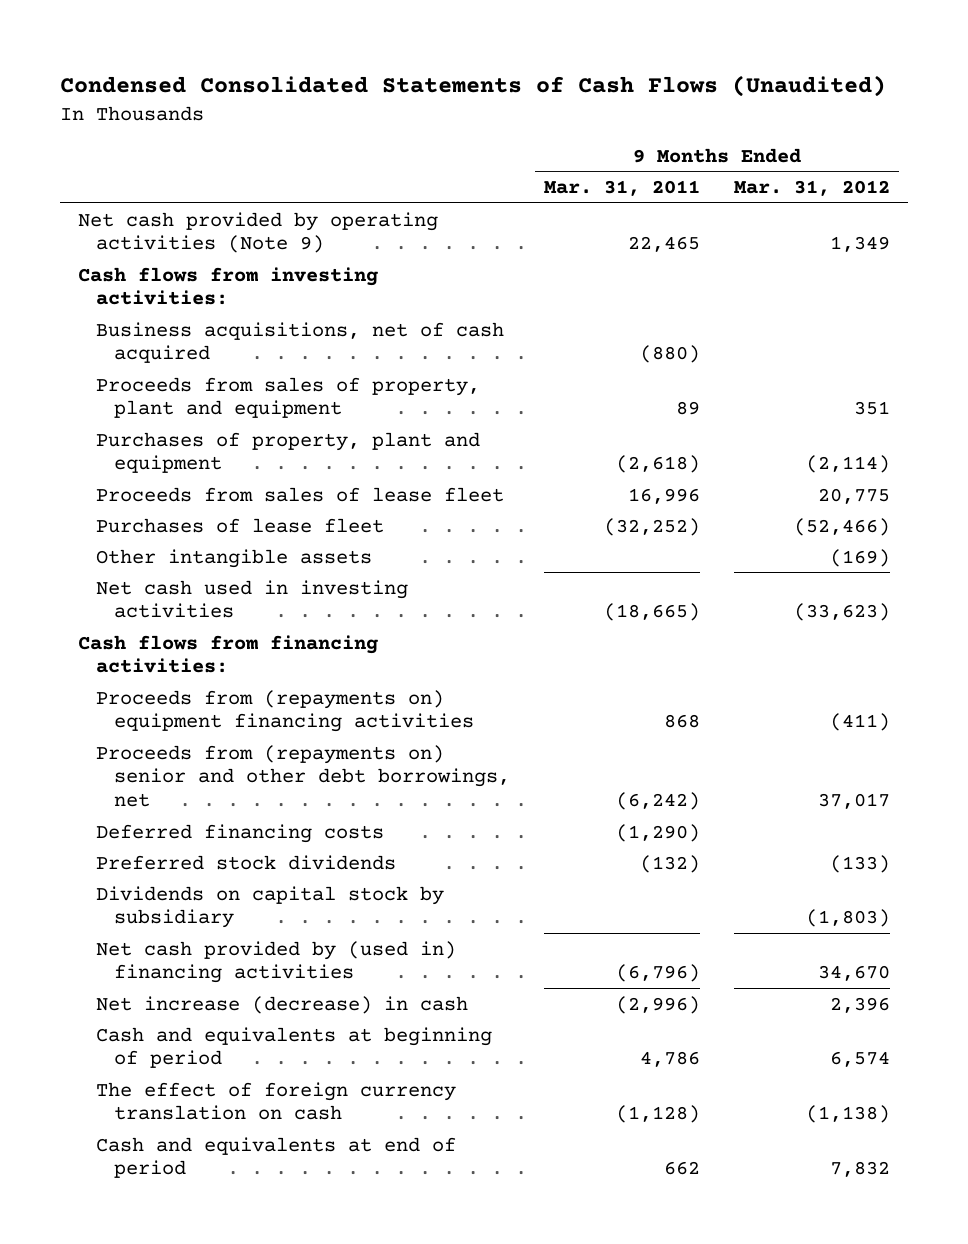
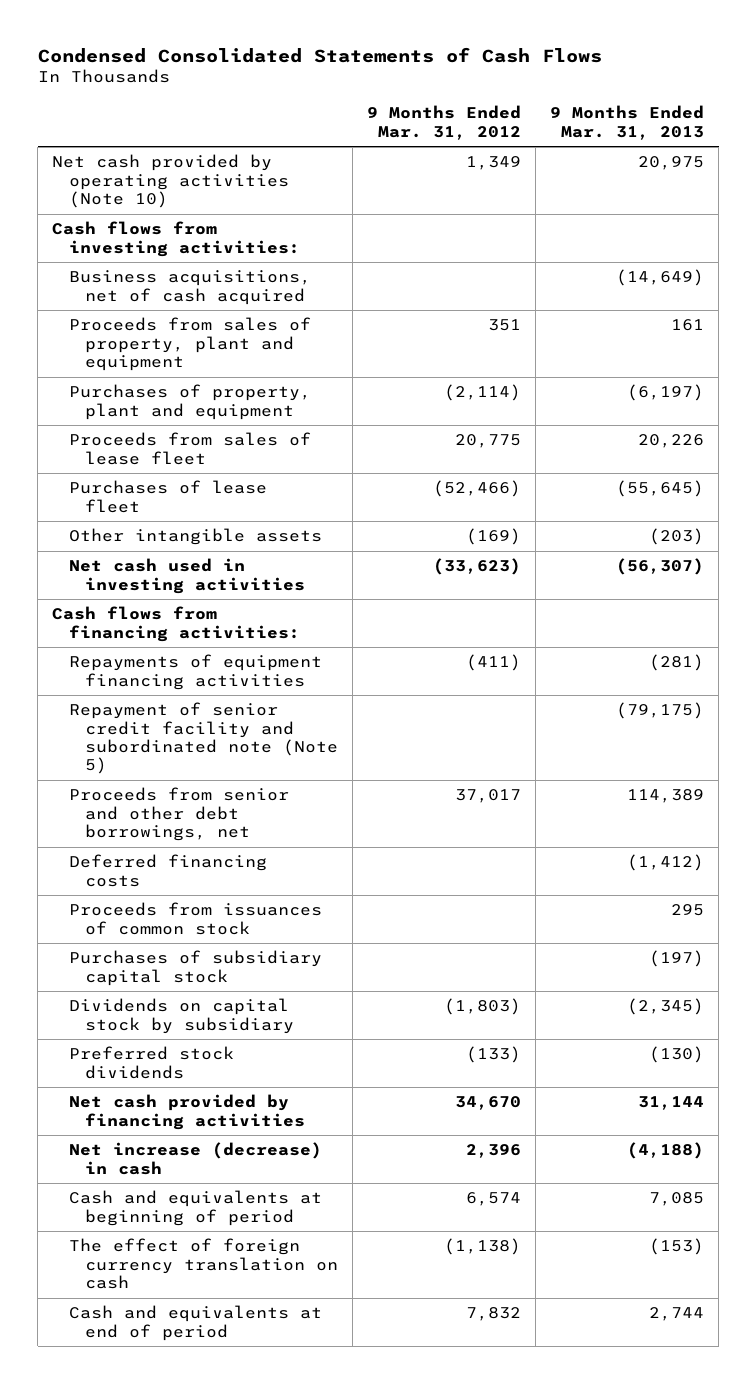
- Condensed Consolidated Statements of Cash Flows (Unaudited)
+ Condensed Consolidated Statements of Cash Flows
- | 9 Months Ended Mar. 31, 2011 | 9 Months Ended Mar. 31, 2012
+ | 9 Months Ended Mar. 31, 2012 | 9 Months Ended Mar. 31, 2013
- Net cash provided by operating activities (Note 9) | 22,465 | 1,349
+ Net cash provided by operating activities (Note 10) | 1,349 | 20,975
- Proceeds from (repayments on) equipment financing activities | 868 | (411)
- Proceeds from (repayments on) senior and other debt borrowings, net | (6,242) | 37,017
+ Repayments of equipment financing activities | (411) | (281)
+ Repayment of senior credit facility and subordinated note (Note 5) | | (79,175)
+ Proceeds from senior and other debt borrowings, net | 37,017 | 114,389
+ Proceeds from issuances of common stock | | 295
+ Purchases of subsidiary capital stock | | (197)
- Net cash provided by (used in) financing activities | (6,796) | 34,670
moved down: Preferred stock dividends | (133) | (130)
+ Net cash provided by financing activities | 34,670 | 31,144

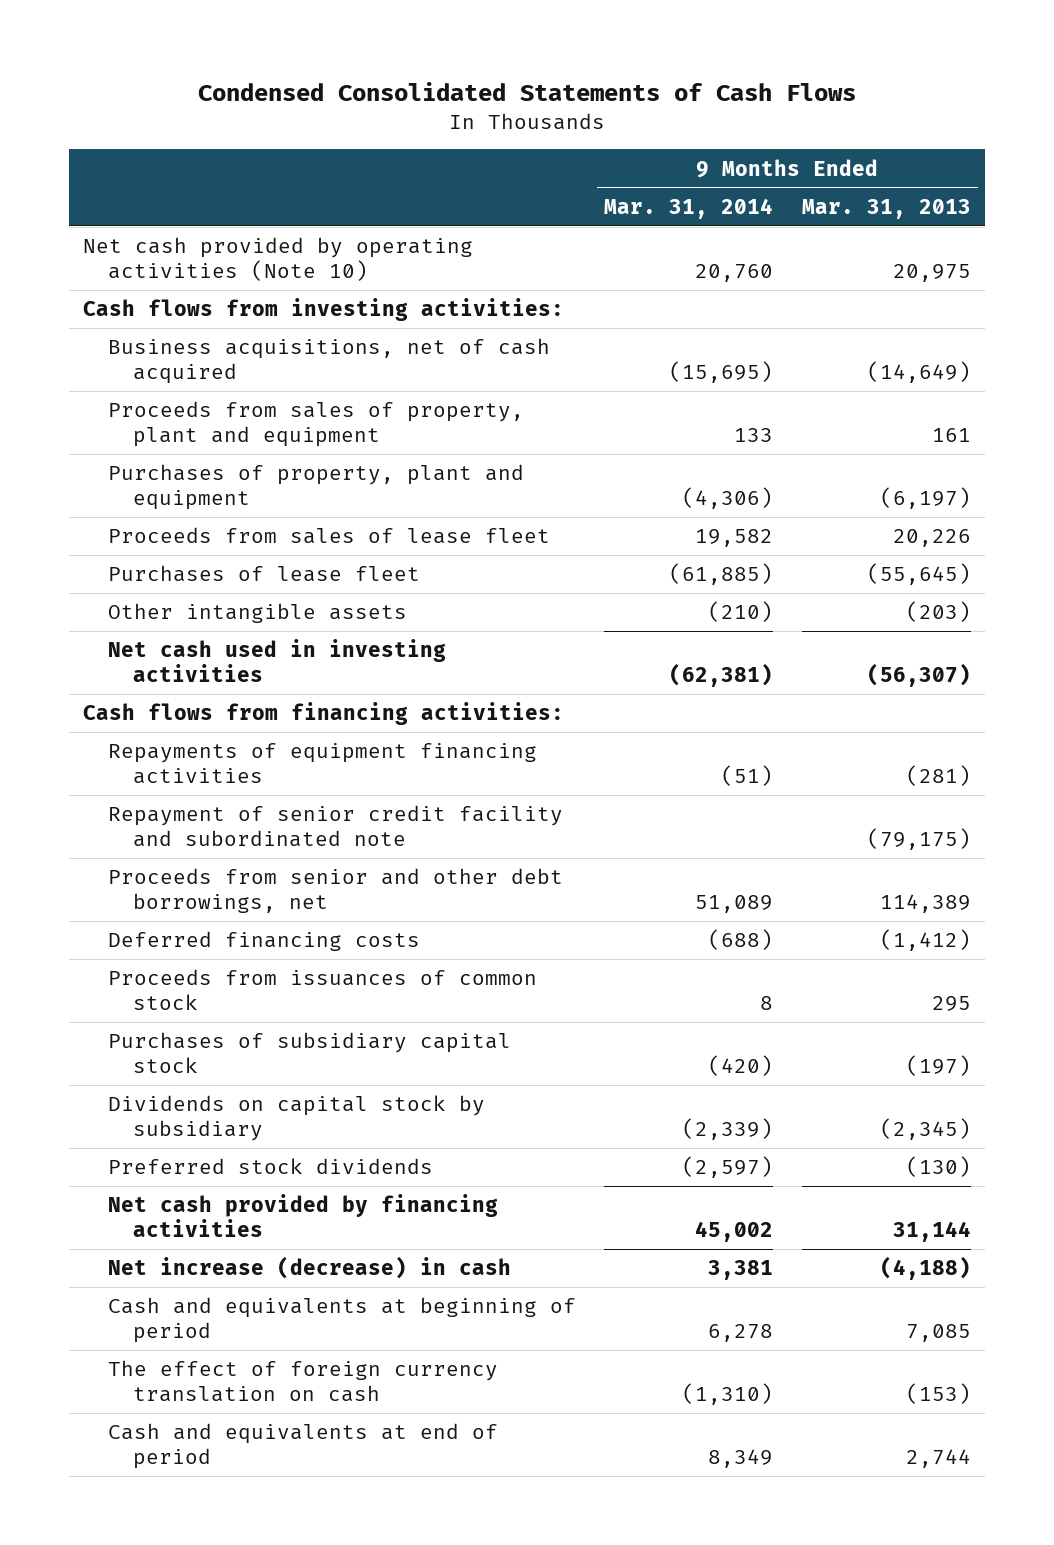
- | 9 Months Ended Mar. 31, 2012 | 9 Months Ended Mar. 31, 2013
+ | 9 Months Ended Mar. 31, 2014 | 9 Months Ended Mar. 31, 2013
- Repayment of senior credit facility and subordinated note (Note 5) | | (79,175)
+ Repayment of senior credit facility and subordinated note | | (79,175)

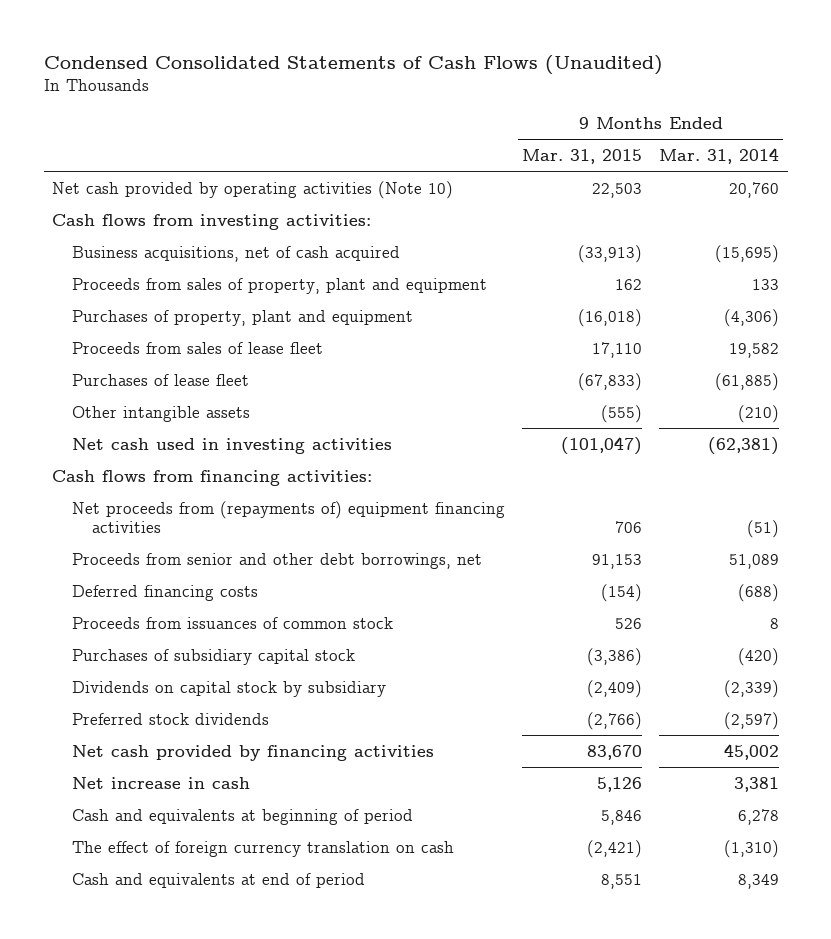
- Condensed Consolidated Statements of Cash Flows
+ Condensed Consolidated Statements of Cash Flows (Unaudited)
- | 9 Months Ended Mar. 31, 2014 | 9 Months Ended Mar. 31, 2013
+ | 9 Months Ended Mar. 31, 2015 | 9 Months Ended Mar. 31, 2014
- Repayments of equipment financing activities | (51) | (281)
- Repayment of senior credit facility and subordinated note | | (79,175)
+ Net proceeds from (repayments of) equipment financing activities | 706 | (51)
- Net increase (decrease) in cash | 3,381 | (4,188)
+ Net increase in cash | 5,126 | 3,381

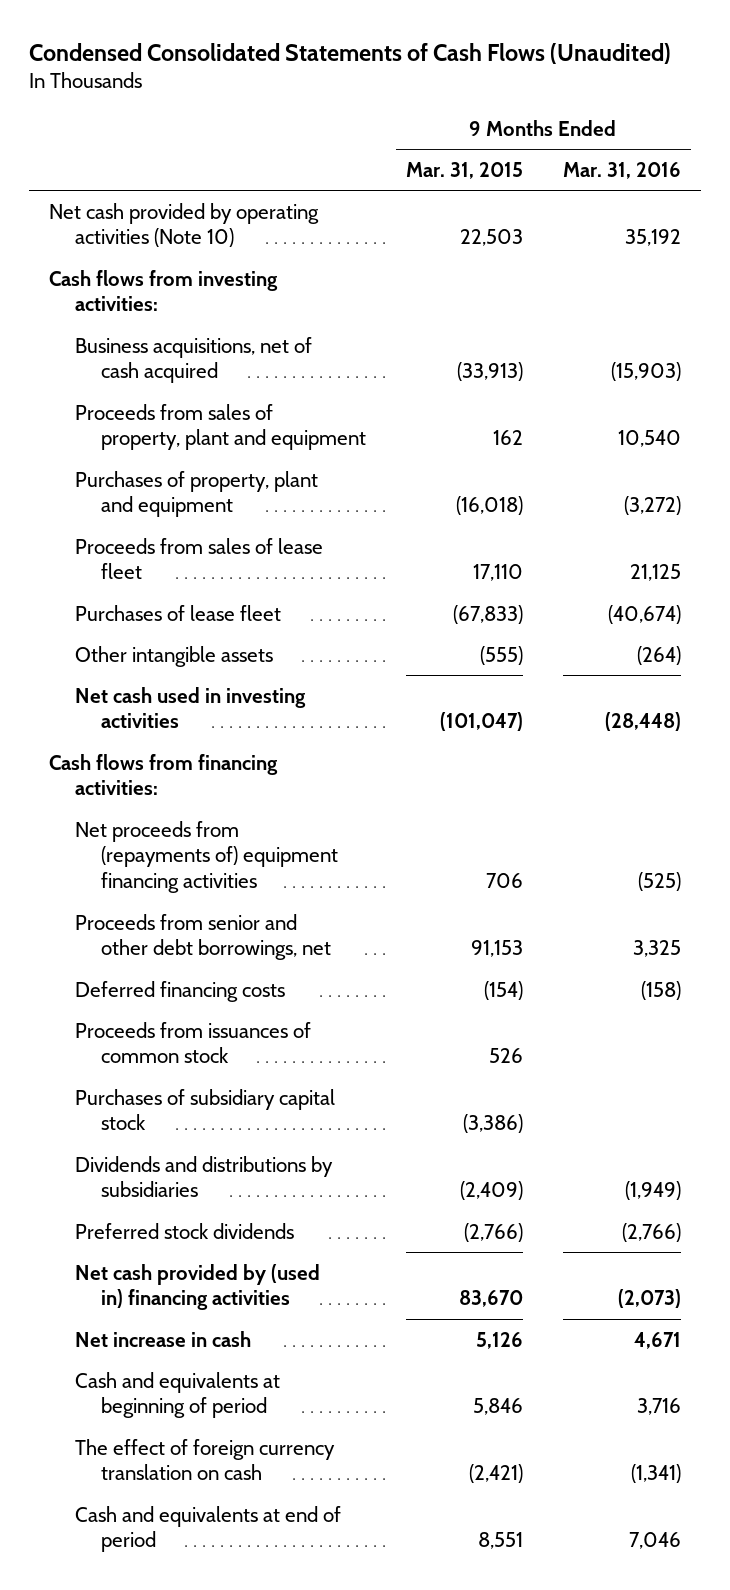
- | 9 Months Ended Mar. 31, 2015 | 9 Months Ended Mar. 31, 2014
+ | 9 Months Ended Mar. 31, 2015 | 9 Months Ended Mar. 31, 2016
- Dividends on capital stock by subsidiary | (2,409) | (2,339)
+ Dividends and distributions by subsidiaries | (2,409) | (1,949)
- Net cash provided by financing activities | 83,670 | 45,002
+ Net cash provided by (used in) financing activities | 83,670 | (2,073)

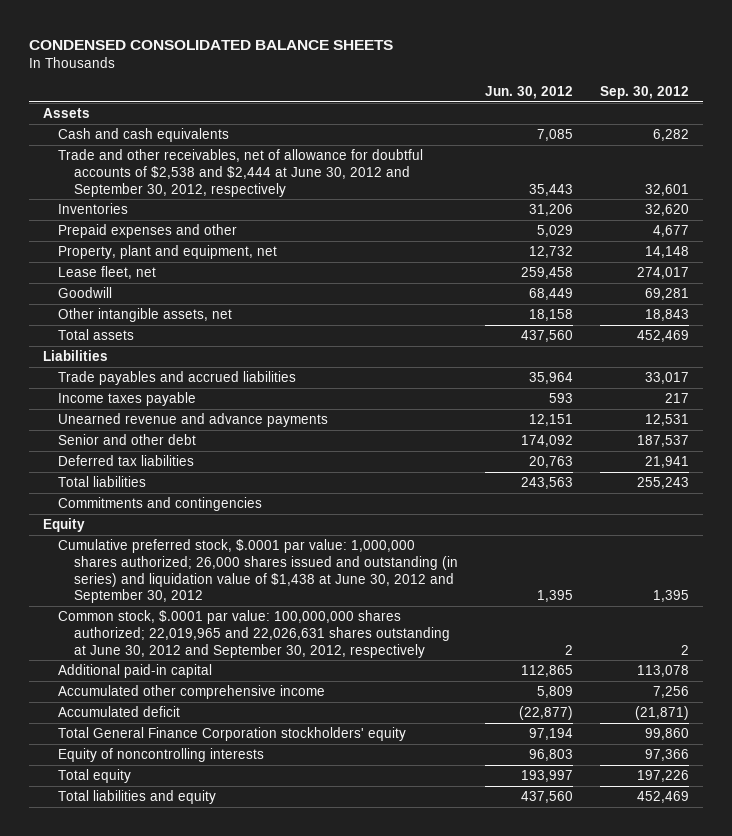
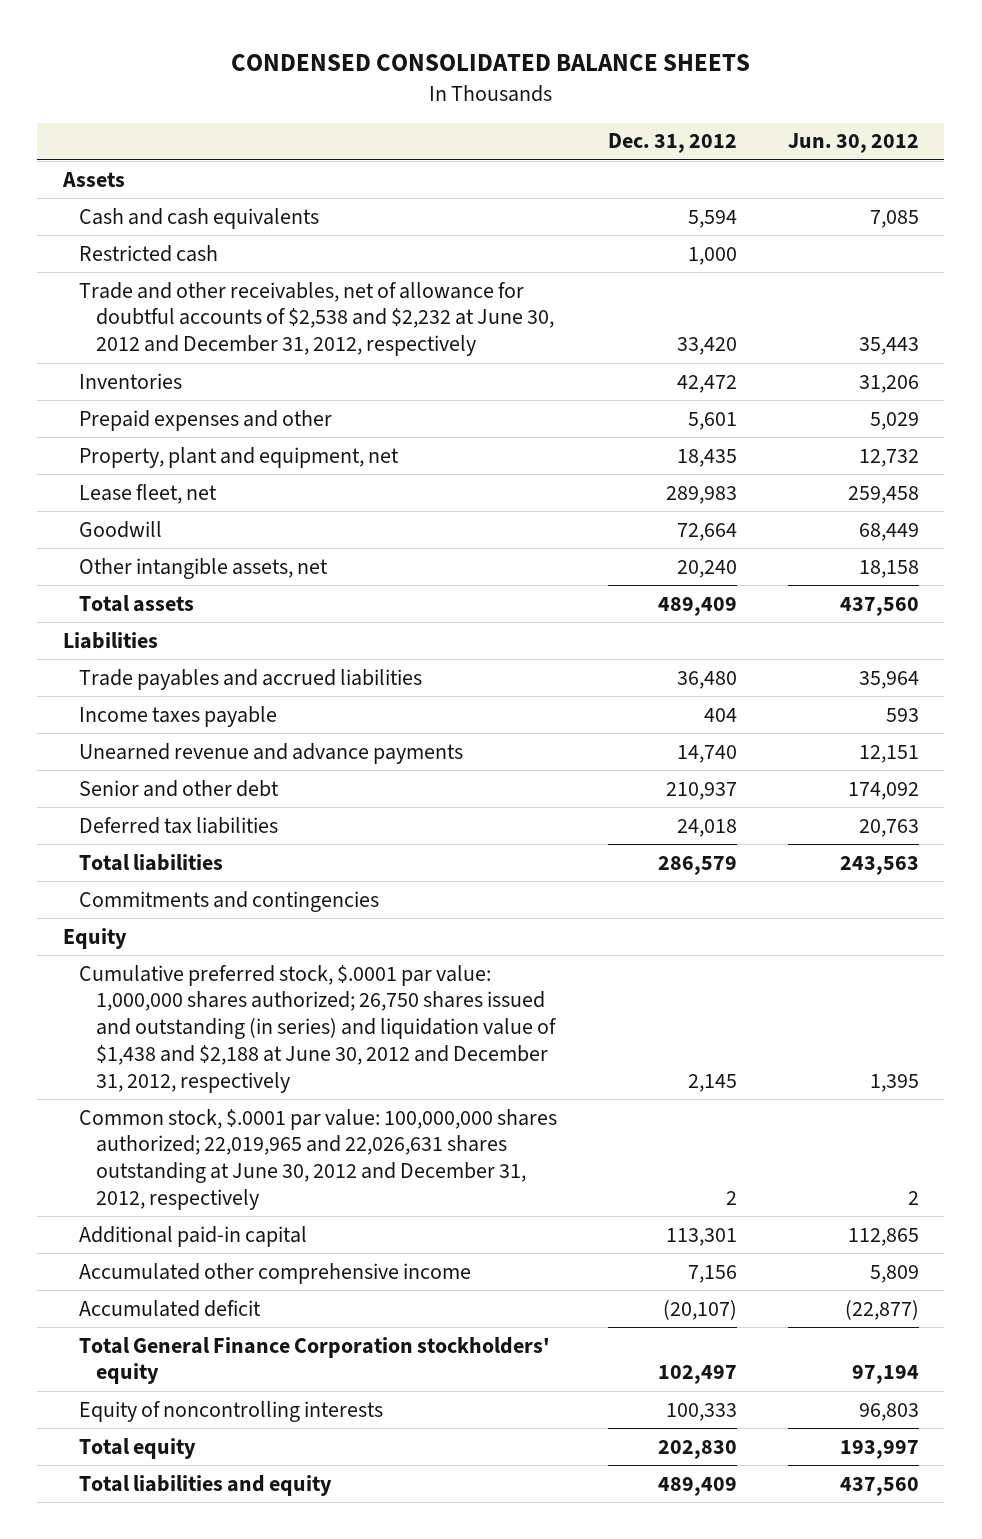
- | Jun. 30, 2012 | Sep. 30, 2012
+ | Dec. 31, 2012 | Jun. 30, 2012
- Trade and other receivables, net of allowance for doubtful accounts of $2,538 and $2,444 at June 30, 2012 and September 30, 2012, respectively | 35,443 | 32,601
+ Restricted cash | 1,000 |
+ Trade and other receivables, net of allowance for doubtful accounts of $2,538 and $2,232 at June 30, 2012 and December 31, 2012, respectively | 33,420 | 35,443
- Cumulative preferred stock, $.0001 par value: 1,000,000 shares authorized; 26,000 shares issued and outstanding (in series) and liquidation value of $1,438 at June 30, 2012 and September 30, 2012 | 1,395 | 1,395
- Common stock, $.0001 par value: 100,000,000 shares authorized; 22,019,965 and 22,026,631 shares outstanding at June 30, 2012 and September 30, 2012, respectively | 2 | 2
+ Cumulative preferred stock, $.0001 par value: 1,000,000 shares authorized; 26,750 shares issued and outstanding (in series) and liquidation value of $1,438 and $2,188 at June 30, 2012 and December 31, 2012, respectively | 2,145 | 1,395
+ Common stock, $.0001 par value: 100,000,000 shares authorized; 22,019,965 and 22,026,631 shares outstanding at June 30, 2012 and December 31, 2012, respectively | 2 | 2

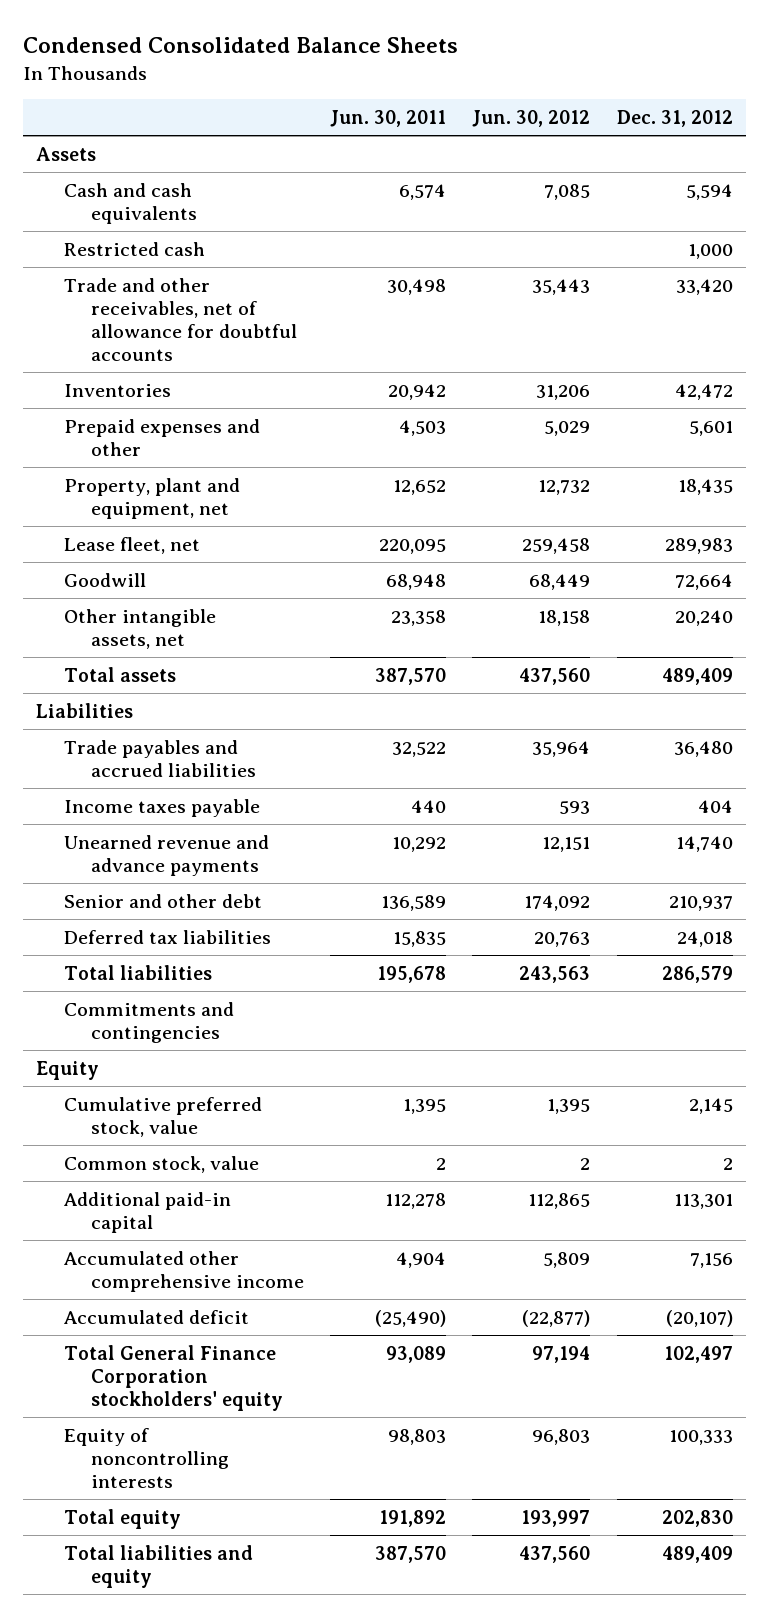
- CONDENSED CONSOLIDATED BALANCE SHEETS
+ Condensed Consolidated Balance Sheets
- | Dec. 31, 2012 | Jun. 30, 2012
+ | Jun. 30, 2011 | Jun. 30, 2012 | Dec. 31, 2012
- Trade and other receivables, net of allowance for doubtful accounts of $2,538 and $2,232 at June 30, 2012 and December 31, 2012, respectively | 33,420 | 35,443
+ Trade and other receivables, net of allowance for doubtful accounts | 30,498 | 35,443 | 33,420
- Cumulative preferred stock, $.0001 par value: 1,000,000 shares authorized; 26,750 shares issued and outstanding (in series) and liquidation value of $1,438 and $2,188 at June 30, 2012 and December 31, 2012, respectively | 2,145 | 1,395
- Common stock, $.0001 par value: 100,000,000 shares authorized; 22,019,965 and 22,026,631 shares outstanding at June 30, 2012 and December 31, 2012, respectively | 2 | 2
+ Cumulative preferred stock, value | 1,395 | 1,395 | 2,145
+ Common stock, value | 2 | 2 | 2

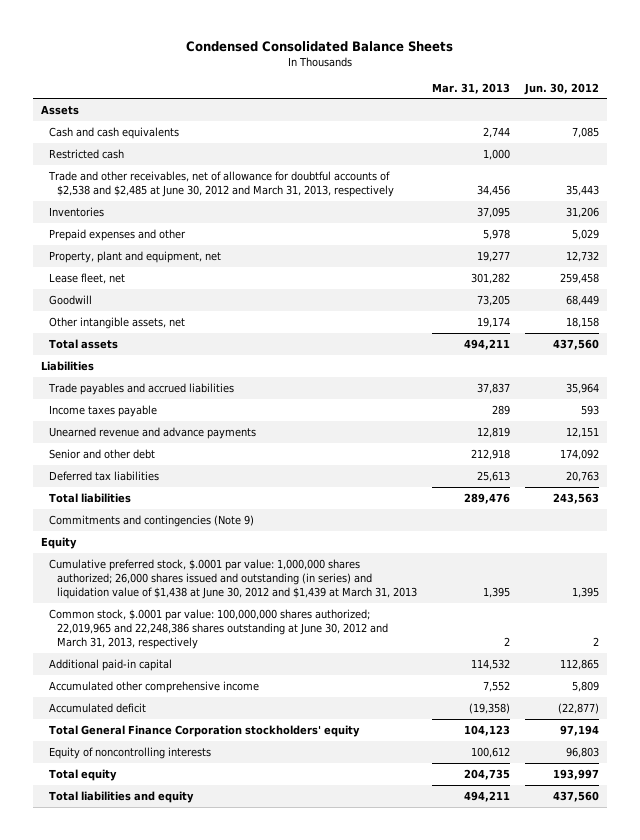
- | Jun. 30, 2011 | Jun. 30, 2012 | Dec. 31, 2012
+ | Mar. 31, 2013 | Jun. 30, 2012
- Trade and other receivables, net of allowance for doubtful accounts | 30,498 | 35,443 | 33,420
+ Trade and other receivables, net of allowance for doubtful accounts of $2,538 and $2,485 at June 30, 2012 and March 31, 2013, respectively | 34,456 | 35,443
- Commitments and contingencies
+ Commitments and contingencies (Note 9)
- Cumulative preferred stock, value | 1,395 | 1,395 | 2,145
- Common stock, value | 2 | 2 | 2
+ Cumulative preferred stock, $.0001 par value: 1,000,000 shares authorized; 26,000 shares issued and outstanding (in series) and liquidation value of $1,438 at June 30, 2012 and $1,439 at March 31, 2013 | 1,395 | 1,395
+ Common stock, $.0001 par value: 100,000,000 shares authorized; 22,019,965 and 22,248,386 shares outstanding at June 30, 2012 and March 31, 2013, respectively | 2 | 2

